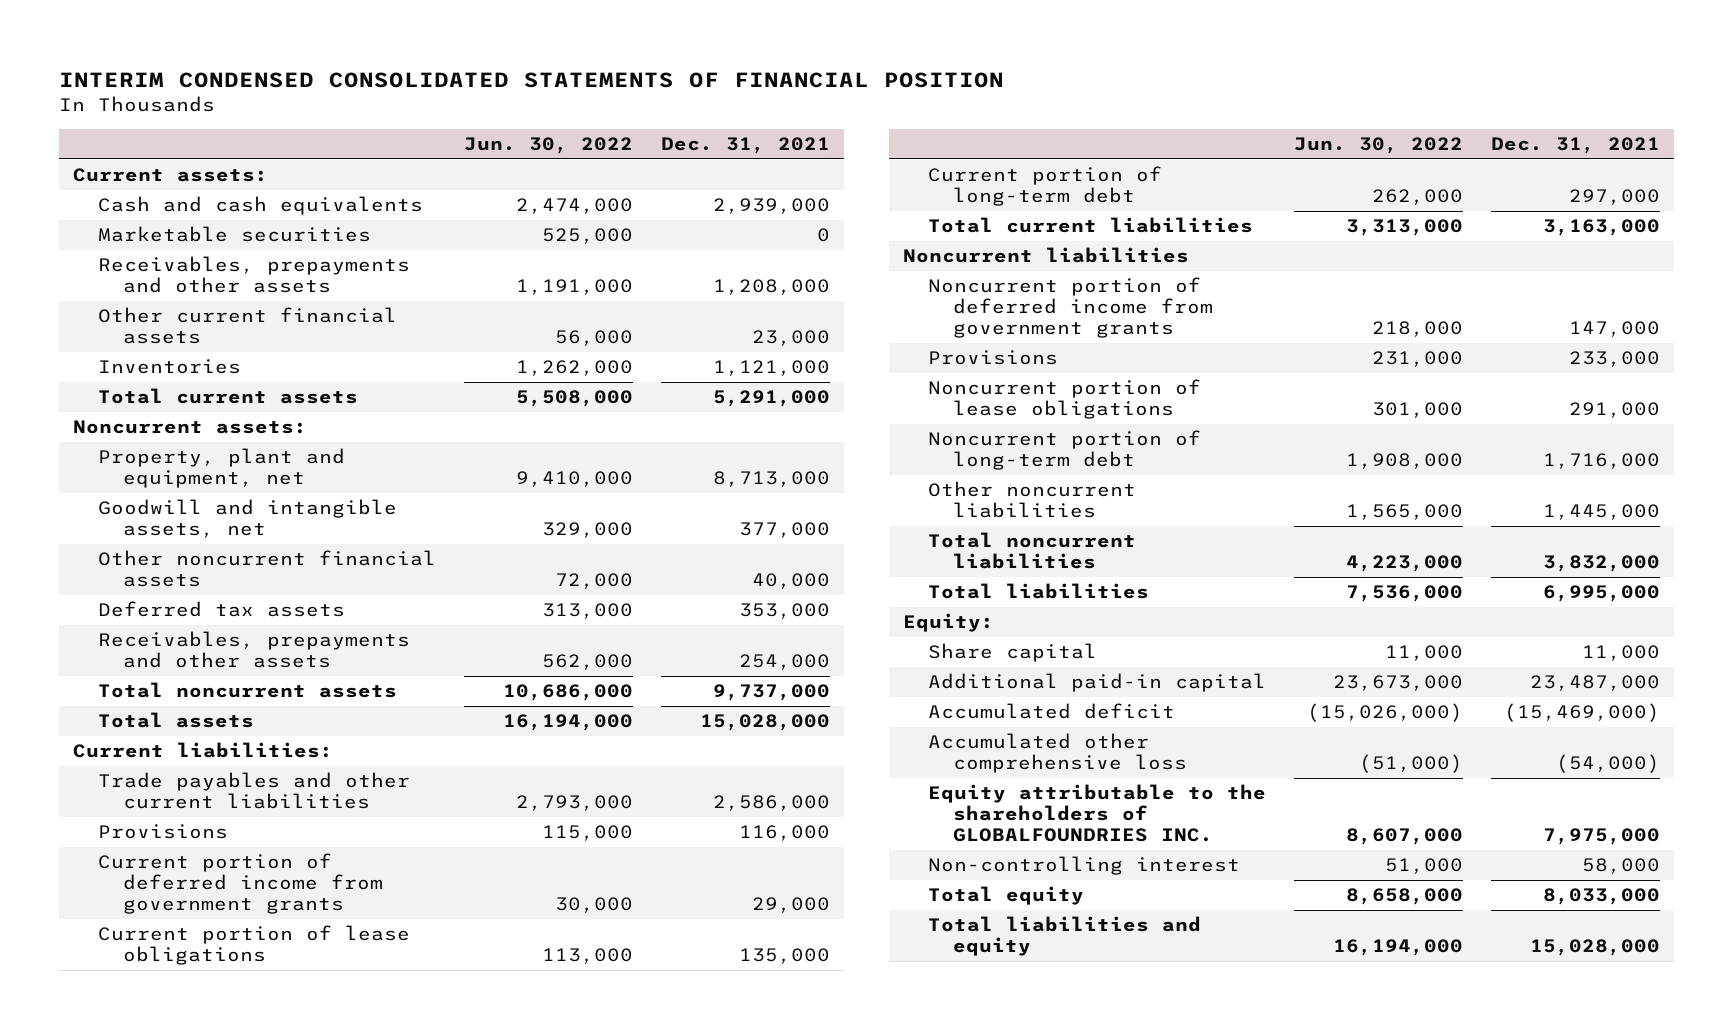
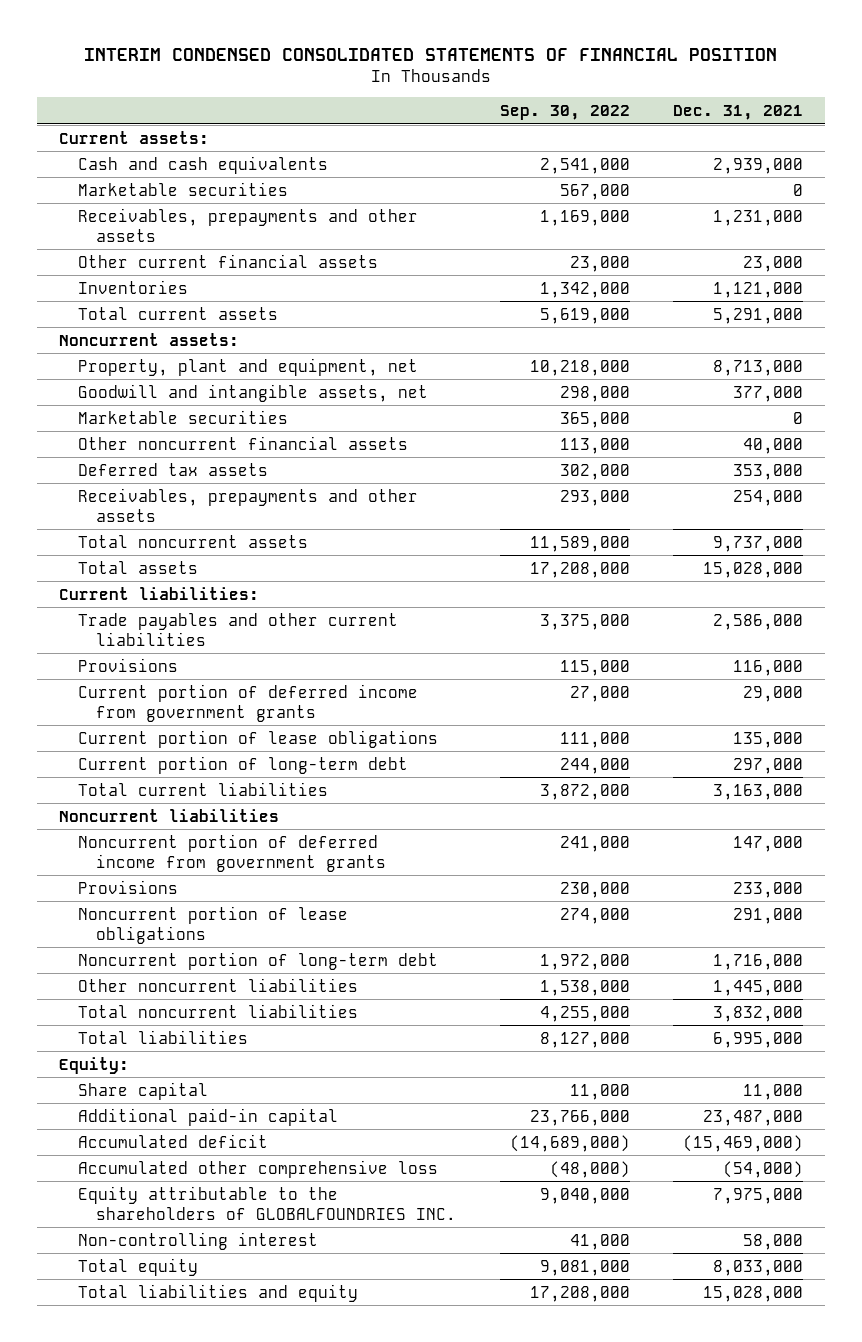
- | Jun. 30, 2022 | Dec. 31, 2021
+ | Sep. 30, 2022 | Dec. 31, 2021
- Receivables, prepayments and other assets | 1,191,000 | 1,208,000
+ Receivables, prepayments and other assets | 1,169,000 | 1,231,000
+ Marketable securities | 365,000 | 0

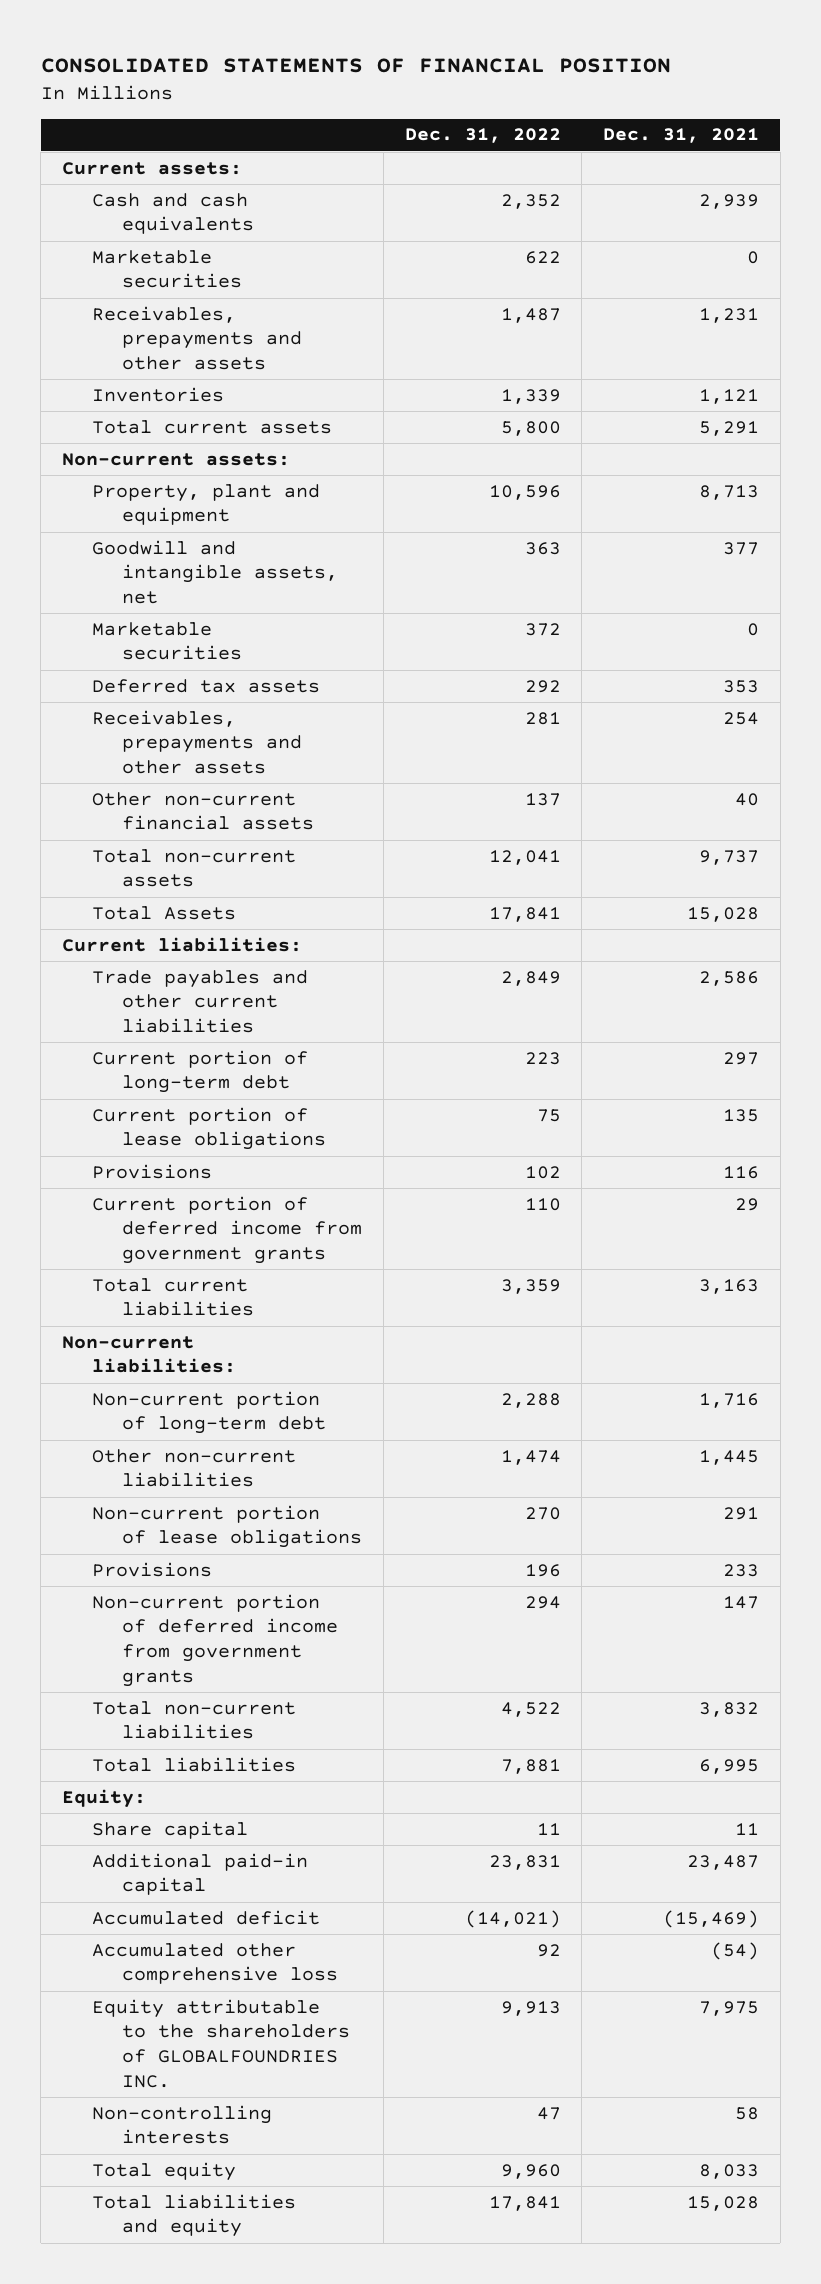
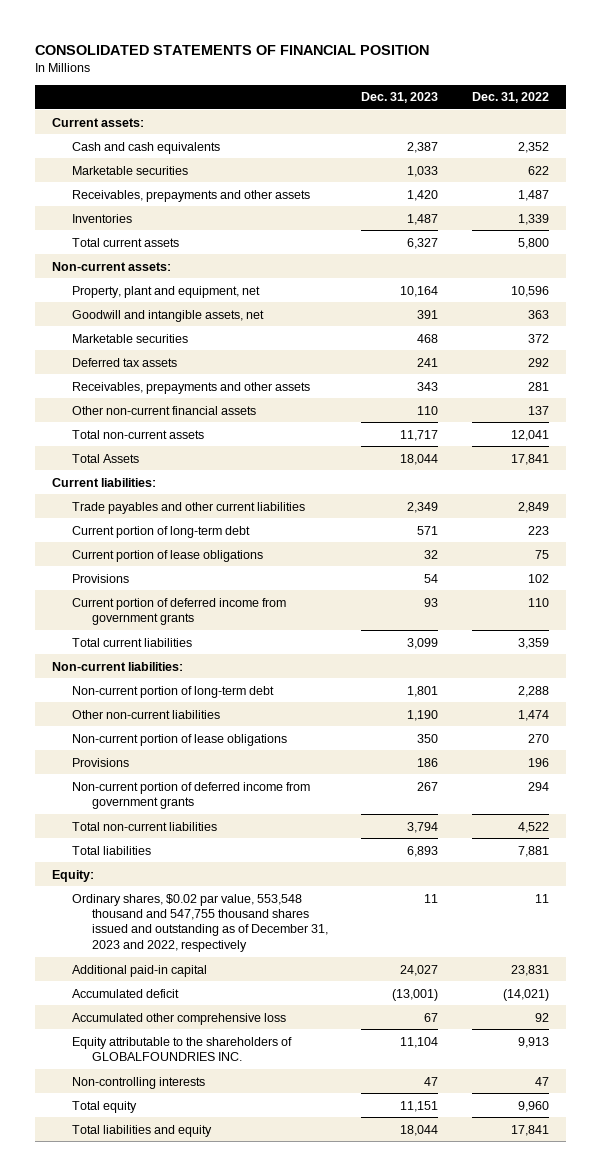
- | Dec. 31, 2022 | Dec. 31, 2021
+ | Dec. 31, 2023 | Dec. 31, 2022
- Property, plant and equipment | 10,596 | 8,713
+ Property, plant and equipment, net | 10,164 | 10,596
- Share capital | 11 | 11
+ Ordinary shares, $0.02 par value, 553,548 thousand and 547,755 thousand shares issued and outstanding as of December 31, 2023 and 2022, respectively | 11 | 11

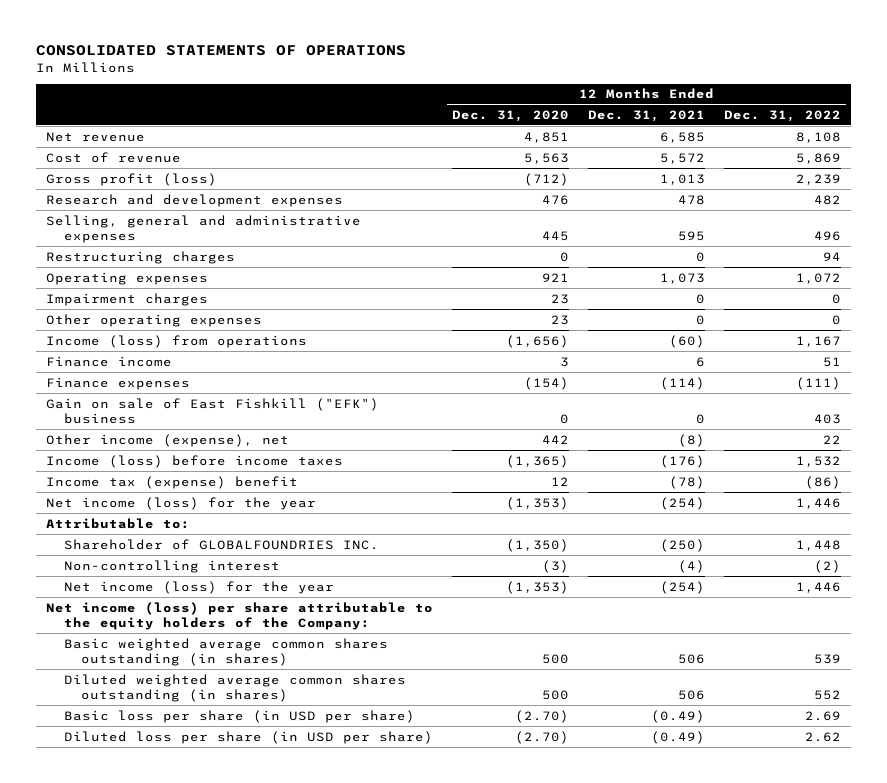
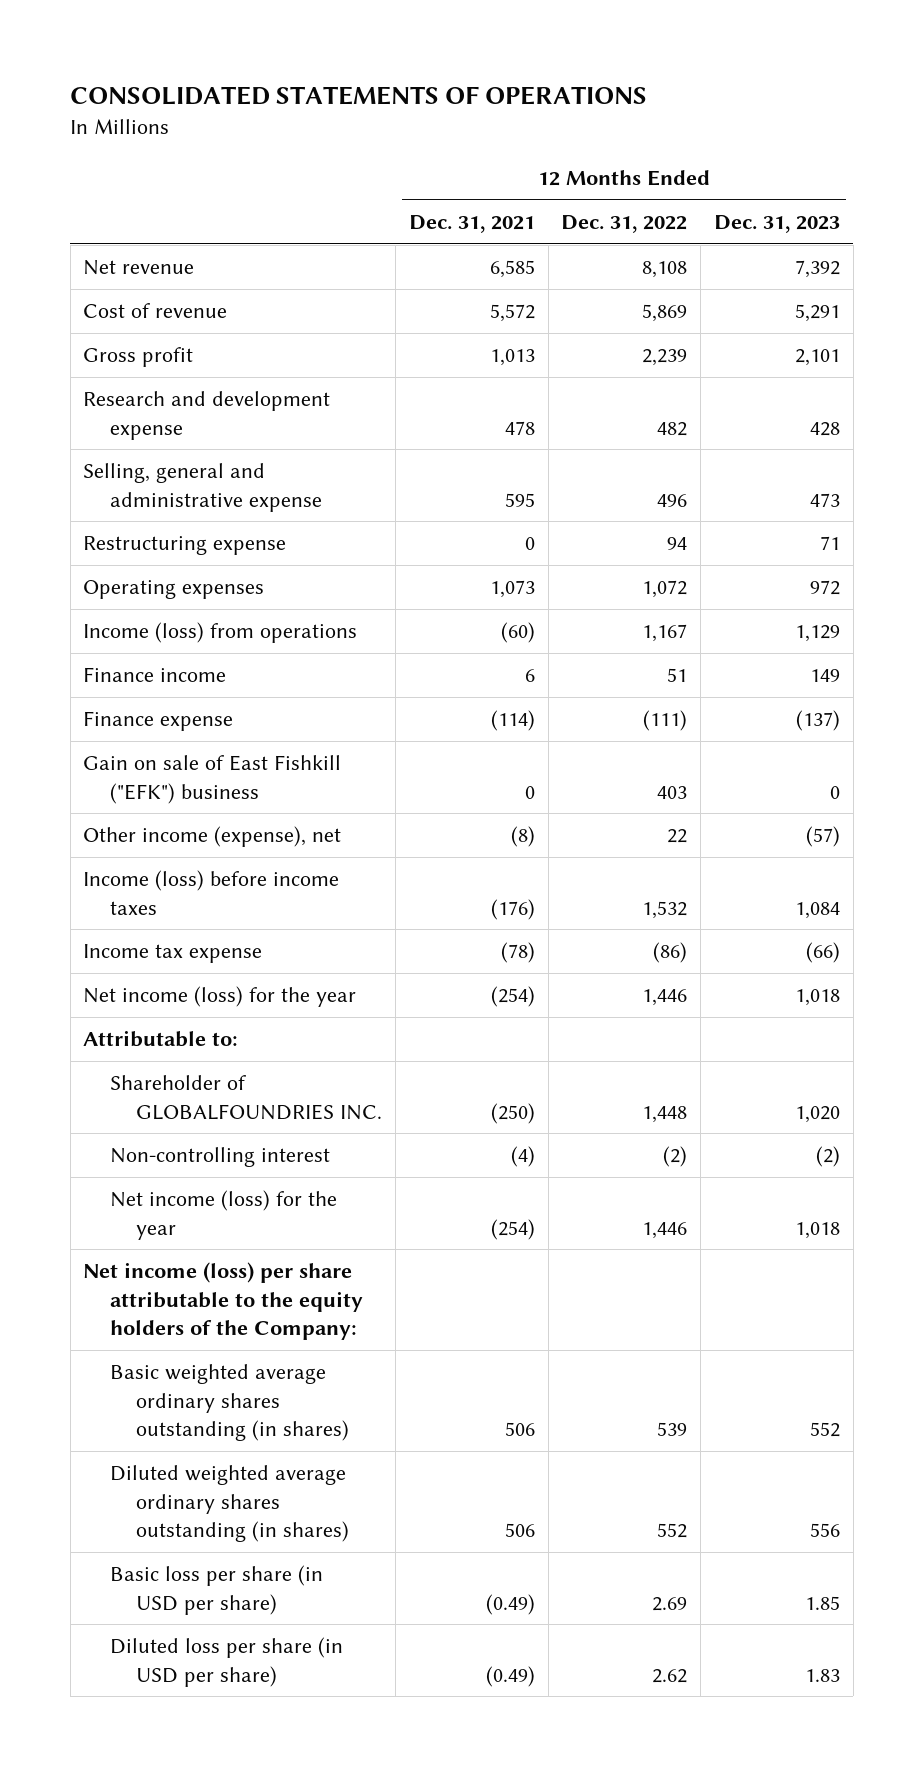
- | 12 Months Ended Dec. 31, 2020 | 12 Months Ended Dec. 31, 2021 | 12 Months Ended Dec. 31, 2022
+ | 12 Months Ended Dec. 31, 2021 | 12 Months Ended Dec. 31, 2022 | 12 Months Ended Dec. 31, 2023
- Gross profit (loss) | (712) | 1,013 | 2,239
- Research and development expenses | 476 | 478 | 482
- Selling, general and administrative expenses | 445 | 595 | 496
- Restructuring charges | 0 | 0 | 94
+ Gross profit | 1,013 | 2,239 | 2,101
+ Research and development expense | 478 | 482 | 428
+ Selling, general and administrative expense | 595 | 496 | 473
+ Restructuring expense | 0 | 94 | 71
- Impairment charges | 23 | 0 | 0
- Other operating expenses | 23 | 0 | 0
- Finance expenses | (154) | (114) | (111)
+ Finance expense | (114) | (111) | (137)
- Income tax (expense) benefit | 12 | (78) | (86)
+ Income tax expense | (78) | (86) | (66)
- Basic weighted average common shares outstanding (in shares) | 500 | 506 | 539
- Diluted weighted average common shares outstanding (in shares) | 500 | 506 | 552
+ Basic weighted average ordinary shares outstanding (in shares) | 506 | 539 | 552
+ Diluted weighted average ordinary shares outstanding (in shares) | 506 | 552 | 556

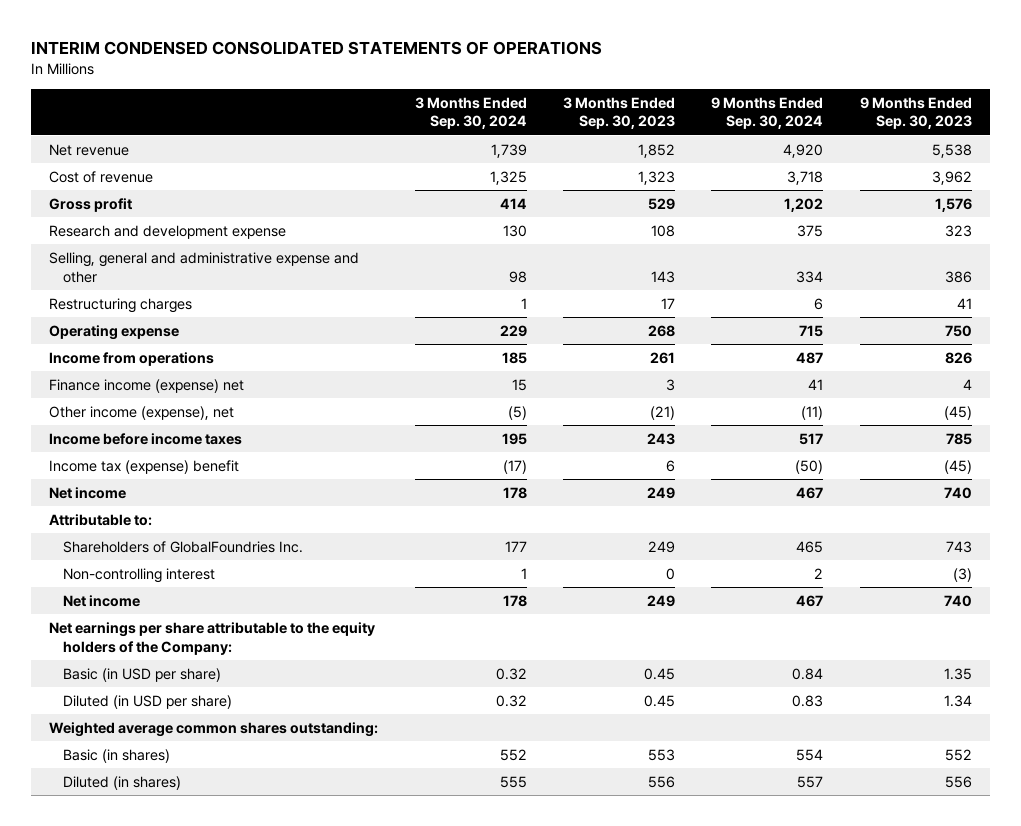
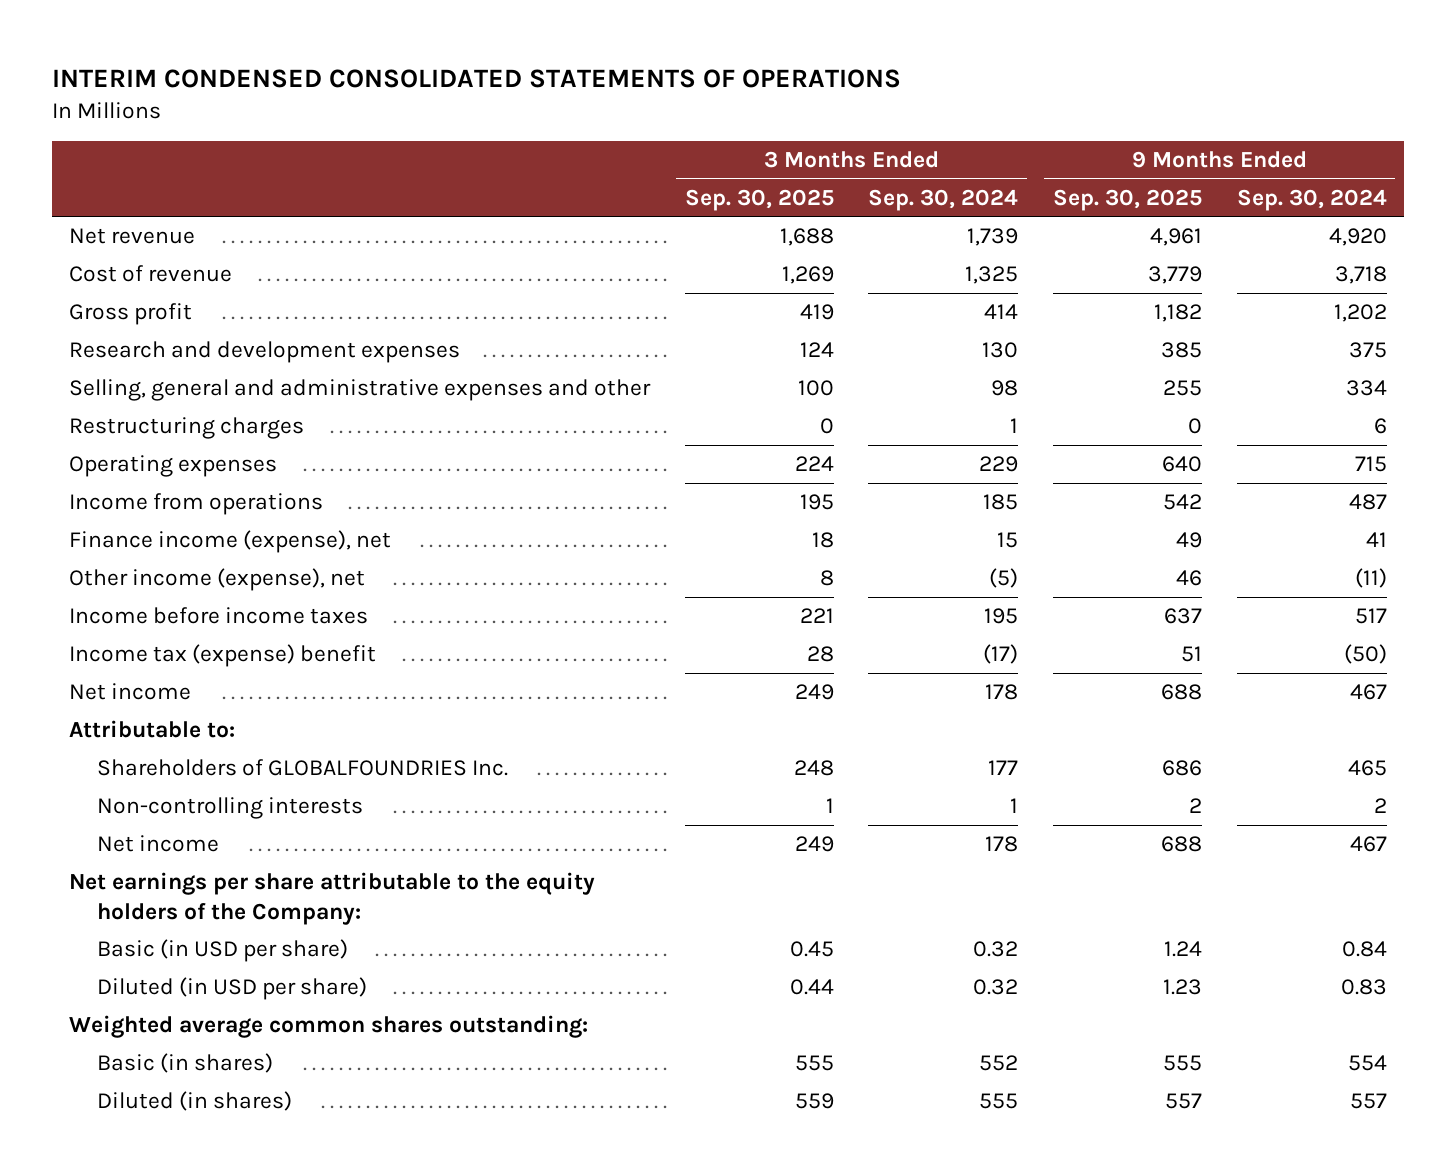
- | 3 Months Ended Sep. 30, 2024 | 3 Months Ended Sep. 30, 2023 | 9 Months Ended Sep. 30, 2024 | 9 Months Ended Sep. 30, 2023
+ | 3 Months Ended Sep. 30, 2025 | 3 Months Ended Sep. 30, 2024 | 9 Months Ended Sep. 30, 2025 | 9 Months Ended Sep. 30, 2024
- Research and development expense | 130 | 108 | 375 | 323
- Selling, general and administrative expense and other | 98 | 143 | 334 | 386
+ Research and development expenses | 124 | 130 | 385 | 375
+ Selling, general and administrative expenses and other | 100 | 98 | 255 | 334
- Operating expense | 229 | 268 | 715 | 750
+ Operating expenses | 224 | 229 | 640 | 715
- Finance income (expense) net | 15 | 3 | 41 | 4
+ Finance income (expense), net | 18 | 15 | 49 | 41
- Shareholders of GlobalFoundries Inc. | 177 | 249 | 465 | 743
- Non-controlling interest | 1 | 0 | 2 | (3)
+ Shareholders of GLOBALFOUNDRIES Inc. | 248 | 177 | 686 | 465
+ Non-controlling interests | 1 | 1 | 2 | 2

